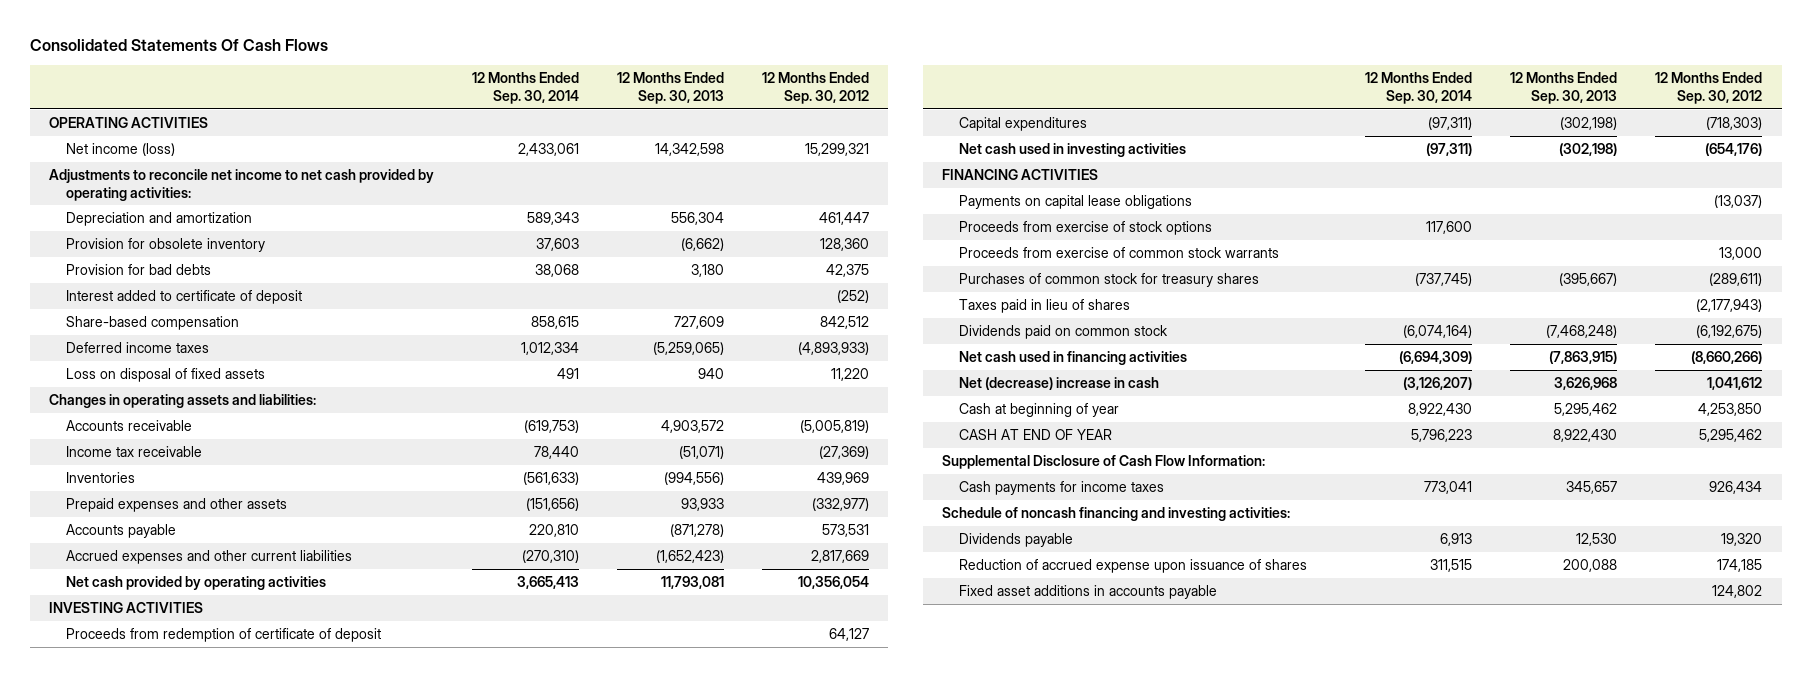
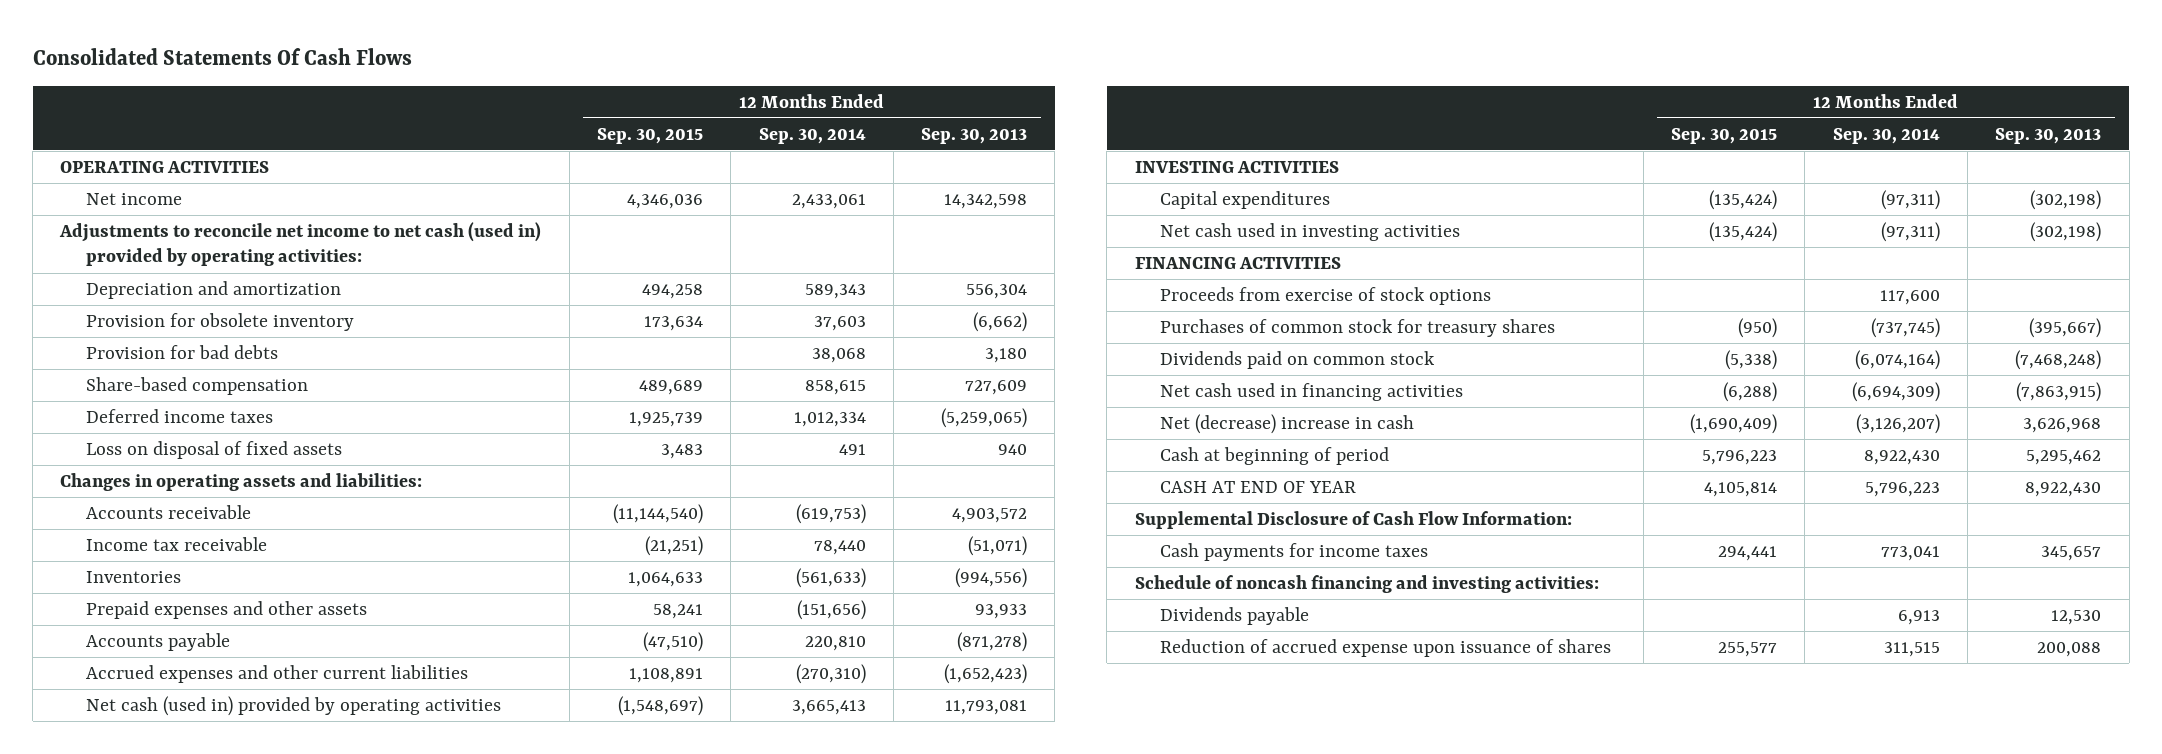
- | 12 Months Ended Sep. 30, 2014 | 12 Months Ended Sep. 30, 2013 | 12 Months Ended Sep. 30, 2012
+ | 12 Months Ended Sep. 30, 2015 | 12 Months Ended Sep. 30, 2014 | 12 Months Ended Sep. 30, 2013
- Net income (loss) | 2,433,061 | 14,342,598 | 15,299,321
- Adjustments to reconcile net income to net cash provided by operating activities:
+ Net income | 4,346,036 | 2,433,061 | 14,342,598
+ Adjustments to reconcile net income to net cash (used in) provided by operating activities:
- Interest added to certificate of deposit | | | (252)
- Net cash provided by operating activities | 3,665,413 | 11,793,081 | 10,356,054
+ Net cash (used in) provided by operating activities | (1,548,697) | 3,665,413 | 11,793,081
- Proceeds from redemption of certificate of deposit | | | 64,127
- Payments on capital lease obligations | | | (13,037)
- Proceeds from exercise of common stock warrants | | | 13,000
- Taxes paid in lieu of shares | | | (2,177,943)
- Cash at beginning of year | 8,922,430 | 5,295,462 | 4,253,850
+ Cash at beginning of period | 5,796,223 | 8,922,430 | 5,295,462
- Fixed asset additions in accounts payable | | | 124,802

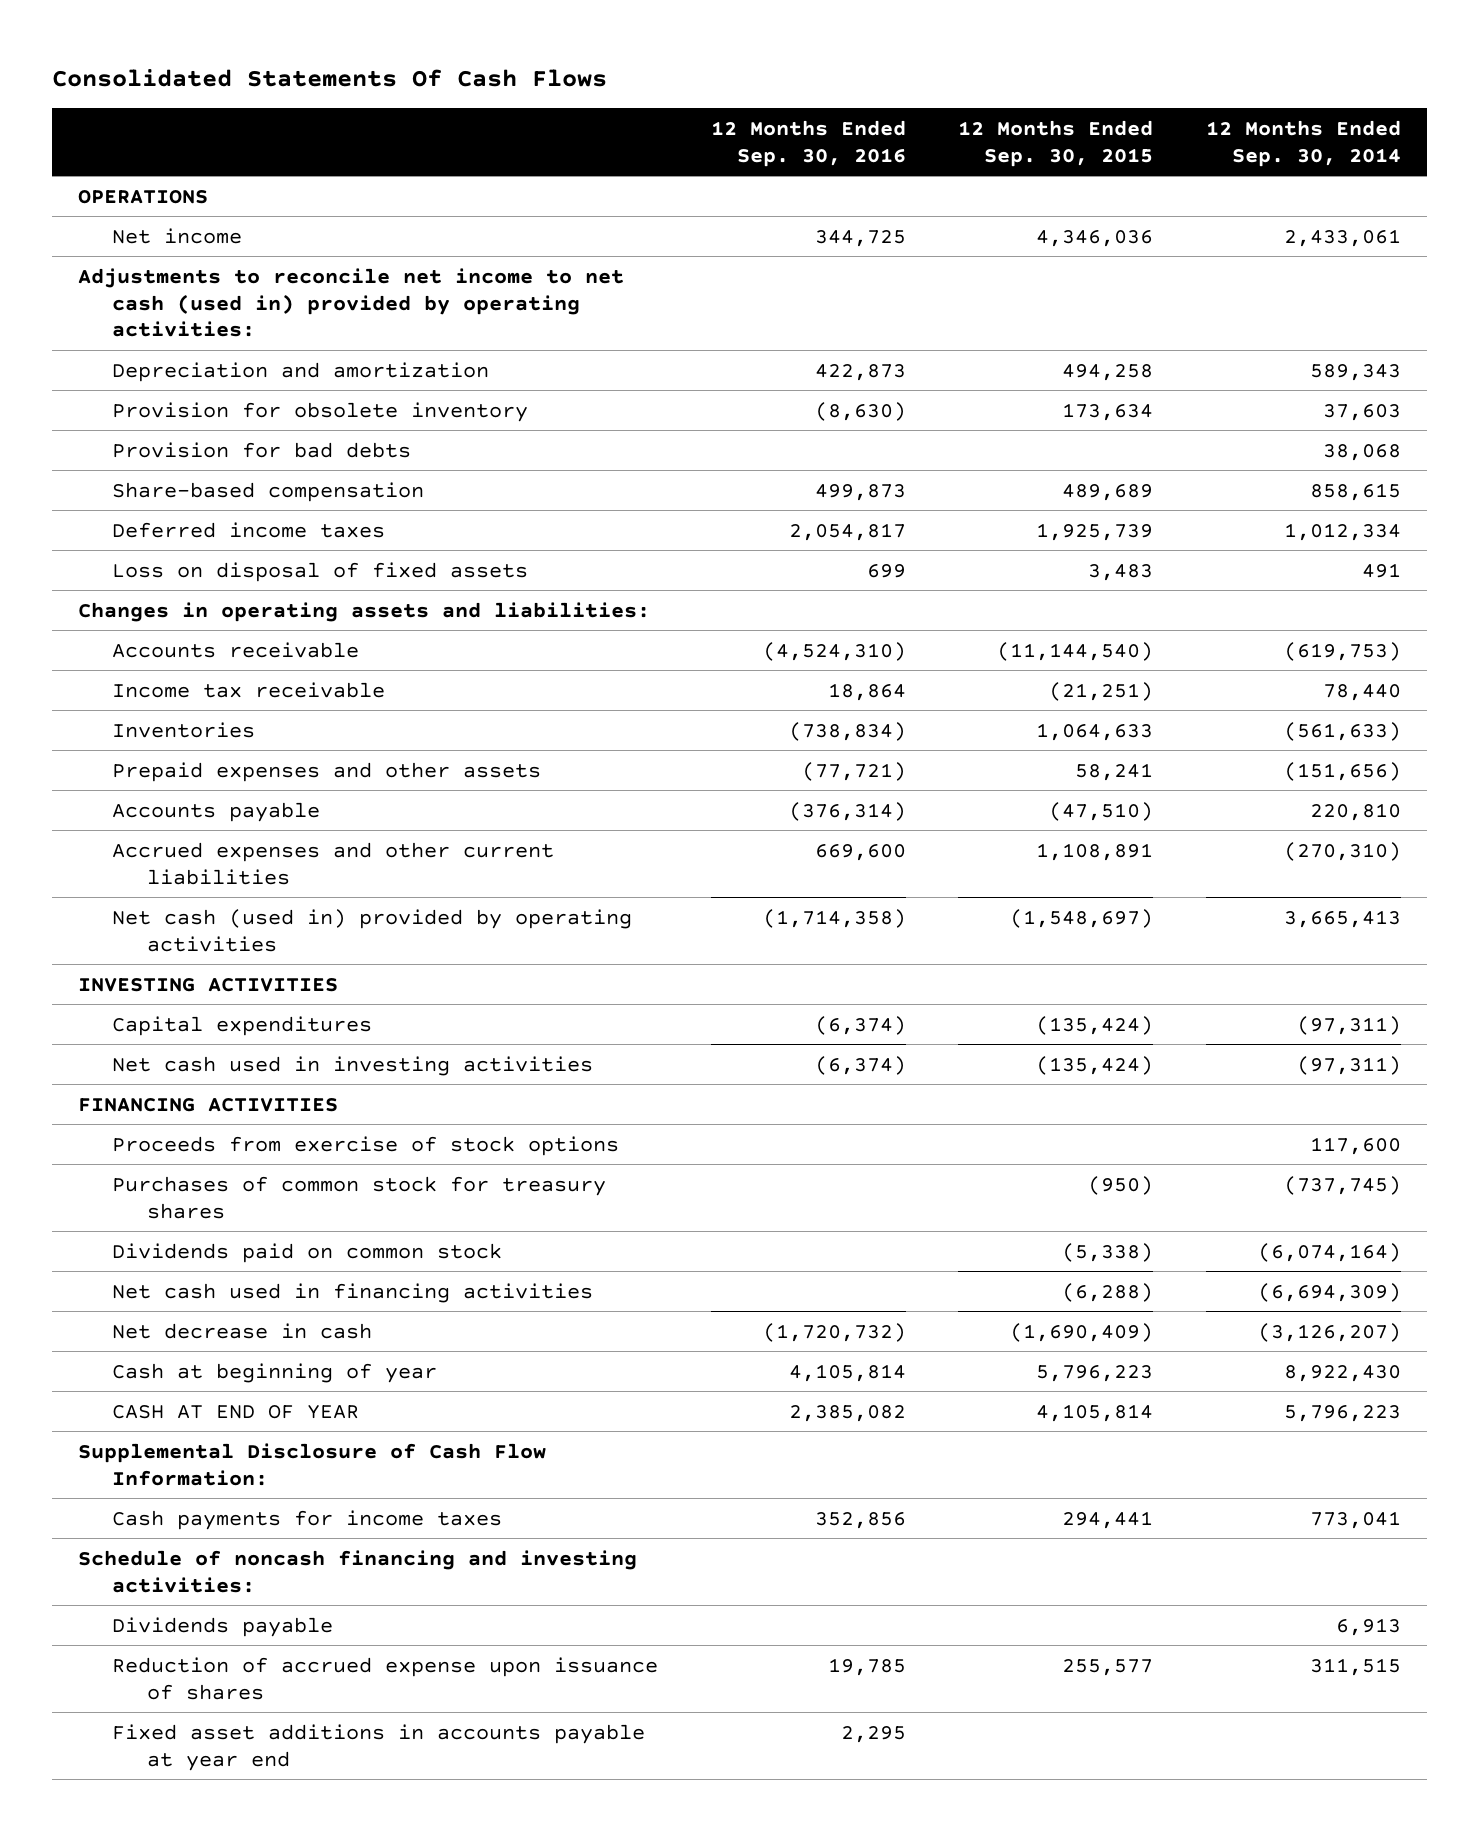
- | 12 Months Ended Sep. 30, 2015 | 12 Months Ended Sep. 30, 2014 | 12 Months Ended Sep. 30, 2013
+ | 12 Months Ended Sep. 30, 2016 | 12 Months Ended Sep. 30, 2015 | 12 Months Ended Sep. 30, 2014
- OPERATING ACTIVITIES
+ OPERATIONS
- Net (decrease) increase in cash | (1,690,409) | (3,126,207) | 3,626,968
- Cash at beginning of period | 5,796,223 | 8,922,430 | 5,295,462
+ Net decrease in cash | (1,720,732) | (1,690,409) | (3,126,207)
+ Cash at beginning of year | 4,105,814 | 5,796,223 | 8,922,430
+ Fixed asset additions in accounts payable at year end | 2,295 | |

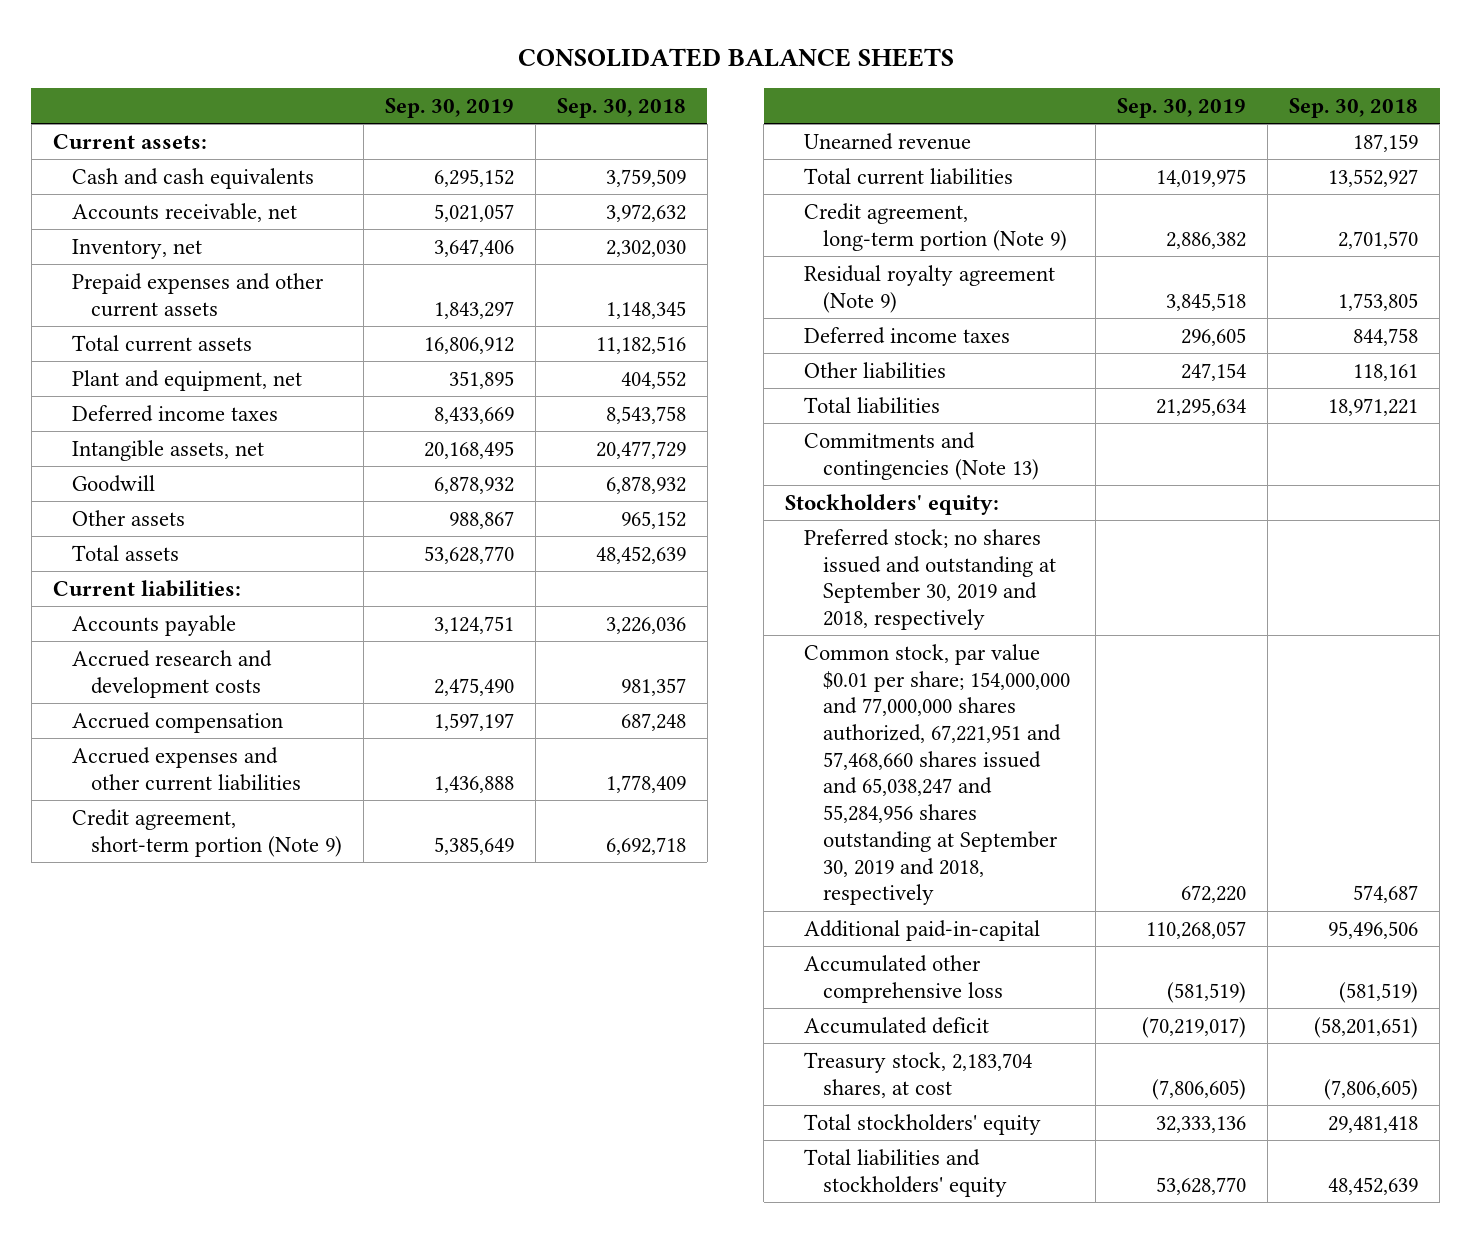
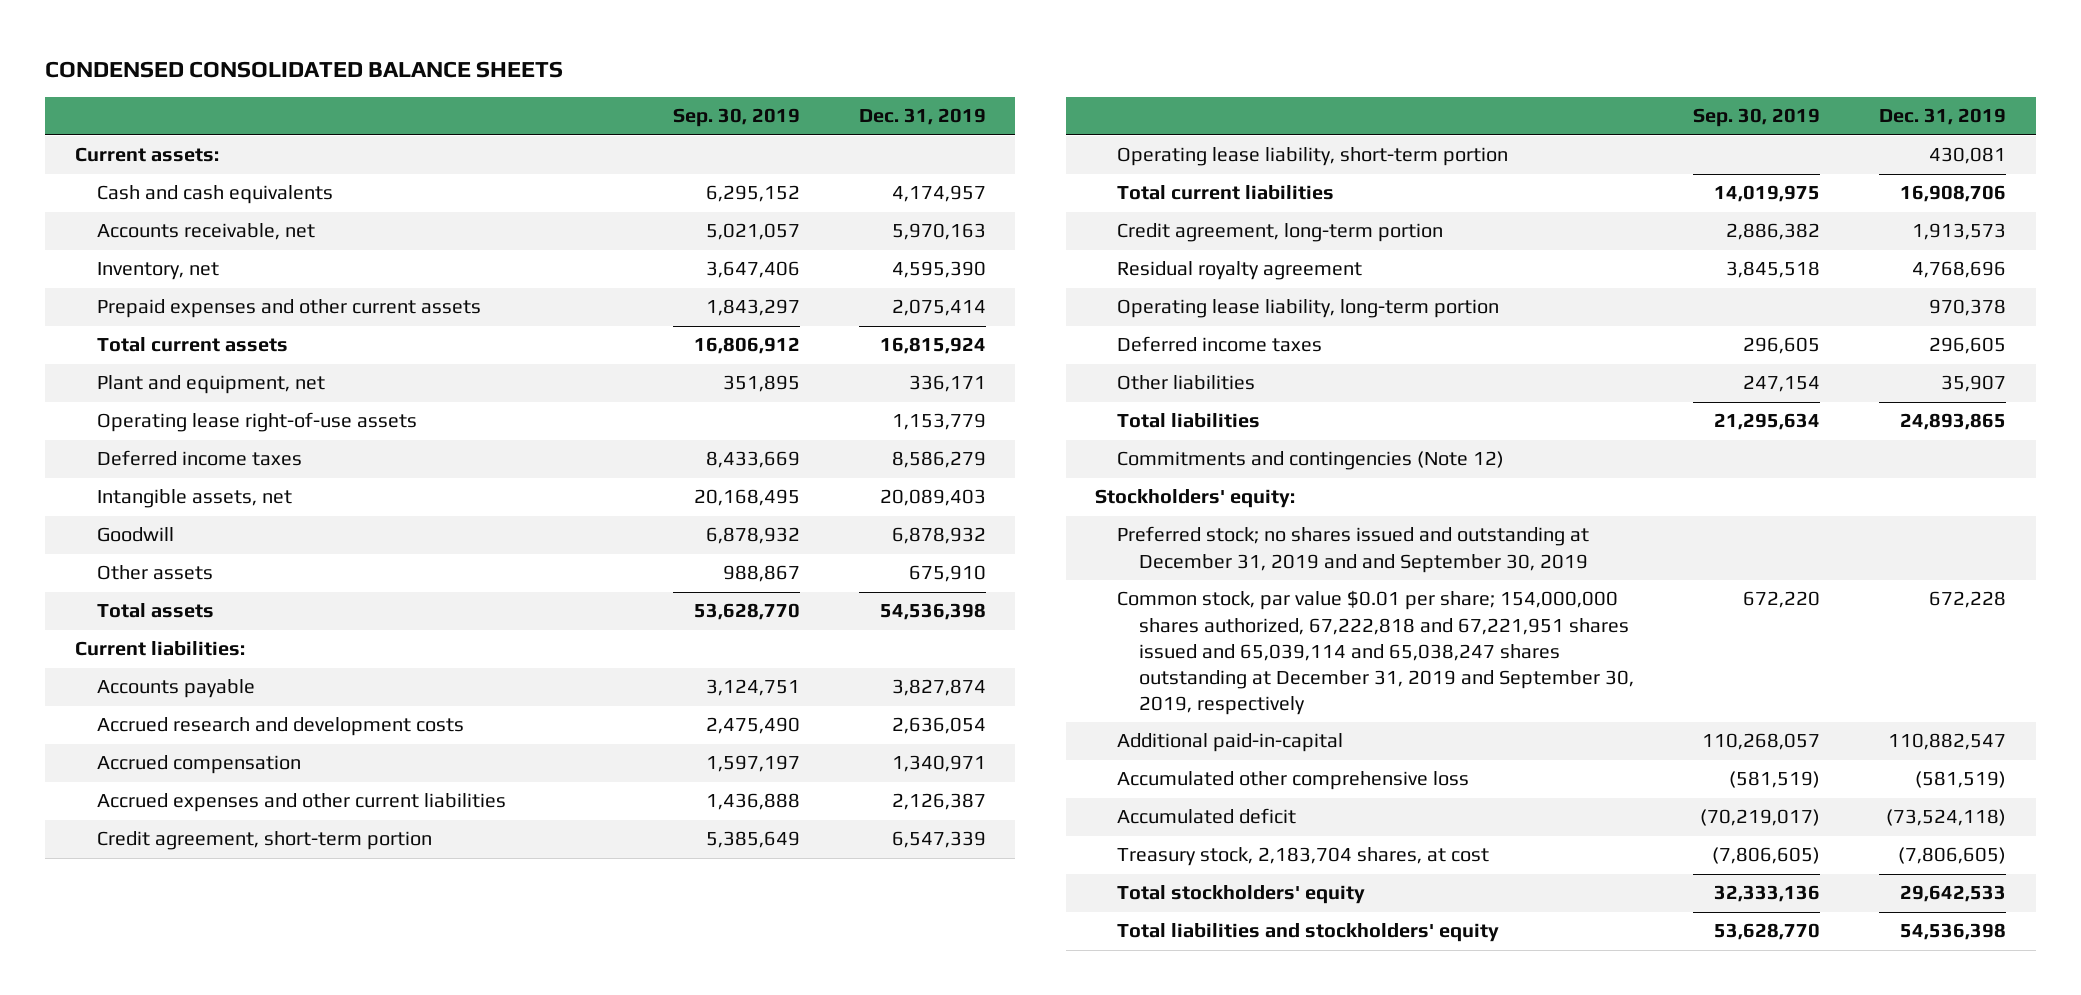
- CONSOLIDATED BALANCE SHEETS
+ CONDENSED CONSOLIDATED BALANCE SHEETS
- | Sep. 30, 2019 | Sep. 30, 2018
+ | Sep. 30, 2019 | Dec. 31, 2019
+ Operating lease right-of-use assets | | 1,153,779
- Credit agreement, short-term portion (Note 9) | 5,385,649 | 6,692,718
- Unearned revenue | | 187,159
+ Credit agreement, short-term portion | 5,385,649 | 6,547,339
+ Operating lease liability, short-term portion | | 430,081
- Credit agreement, long-term portion (Note 9) | 2,886,382 | 2,701,570
- Residual royalty agreement (Note 9) | 3,845,518 | 1,753,805
+ Credit agreement, long-term portion | 2,886,382 | 1,913,573
+ Residual royalty agreement | 3,845,518 | 4,768,696
+ Operating lease liability, long-term portion | | 970,378
- Commitments and contingencies (Note 13)
+ Commitments and contingencies (Note 12)
- Preferred stock; no shares issued and outstanding at September 30, 2019 and 2018, respectively
- Common stock, par value $0.01 per share; 154,000,000 and 77,000,000 shares authorized, 67,221,951 and 57,468,660 shares issued and 65,038,247 and 55,284,956 shares outstanding at September 30, 2019 and 2018, respectively | 672,220 | 574,687
+ Preferred stock; no shares issued and outstanding at December 31, 2019 and and September 30, 2019
+ Common stock, par value $0.01 per share; 154,000,000 shares authorized, 67,222,818 and 67,221,951 shares issued and 65,039,114 and 65,038,247 shares outstanding at December 31, 2019 and September 30, 2019, respectively | 672,220 | 672,228

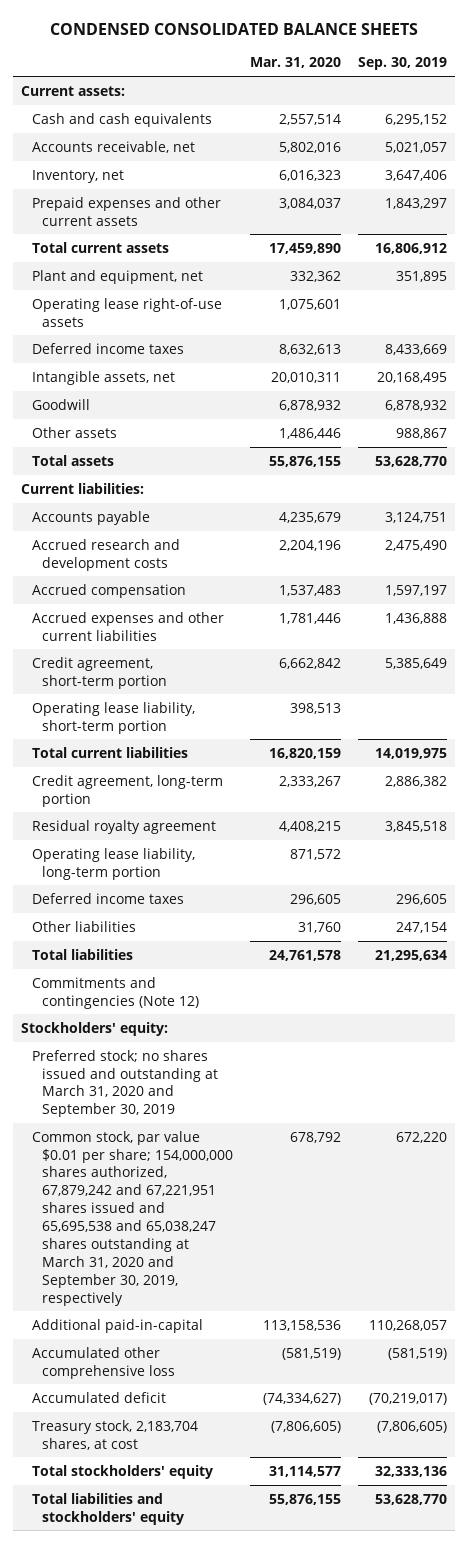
- | Sep. 30, 2019 | Dec. 31, 2019
+ | Mar. 31, 2020 | Sep. 30, 2019
- Preferred stock; no shares issued and outstanding at December 31, 2019 and and September 30, 2019
- Common stock, par value $0.01 per share; 154,000,000 shares authorized, 67,222,818 and 67,221,951 shares issued and 65,039,114 and 65,038,247 shares outstanding at December 31, 2019 and September 30, 2019, respectively | 672,220 | 672,228
+ Preferred stock; no shares issued and outstanding at March 31, 2020 and September 30, 2019
+ Common stock, par value $0.01 per share; 154,000,000 shares authorized, 67,879,242 and 67,221,951 shares issued and 65,695,538 and 65,038,247 shares outstanding at March 31, 2020 and September 30, 2019, respectively | 678,792 | 672,220

